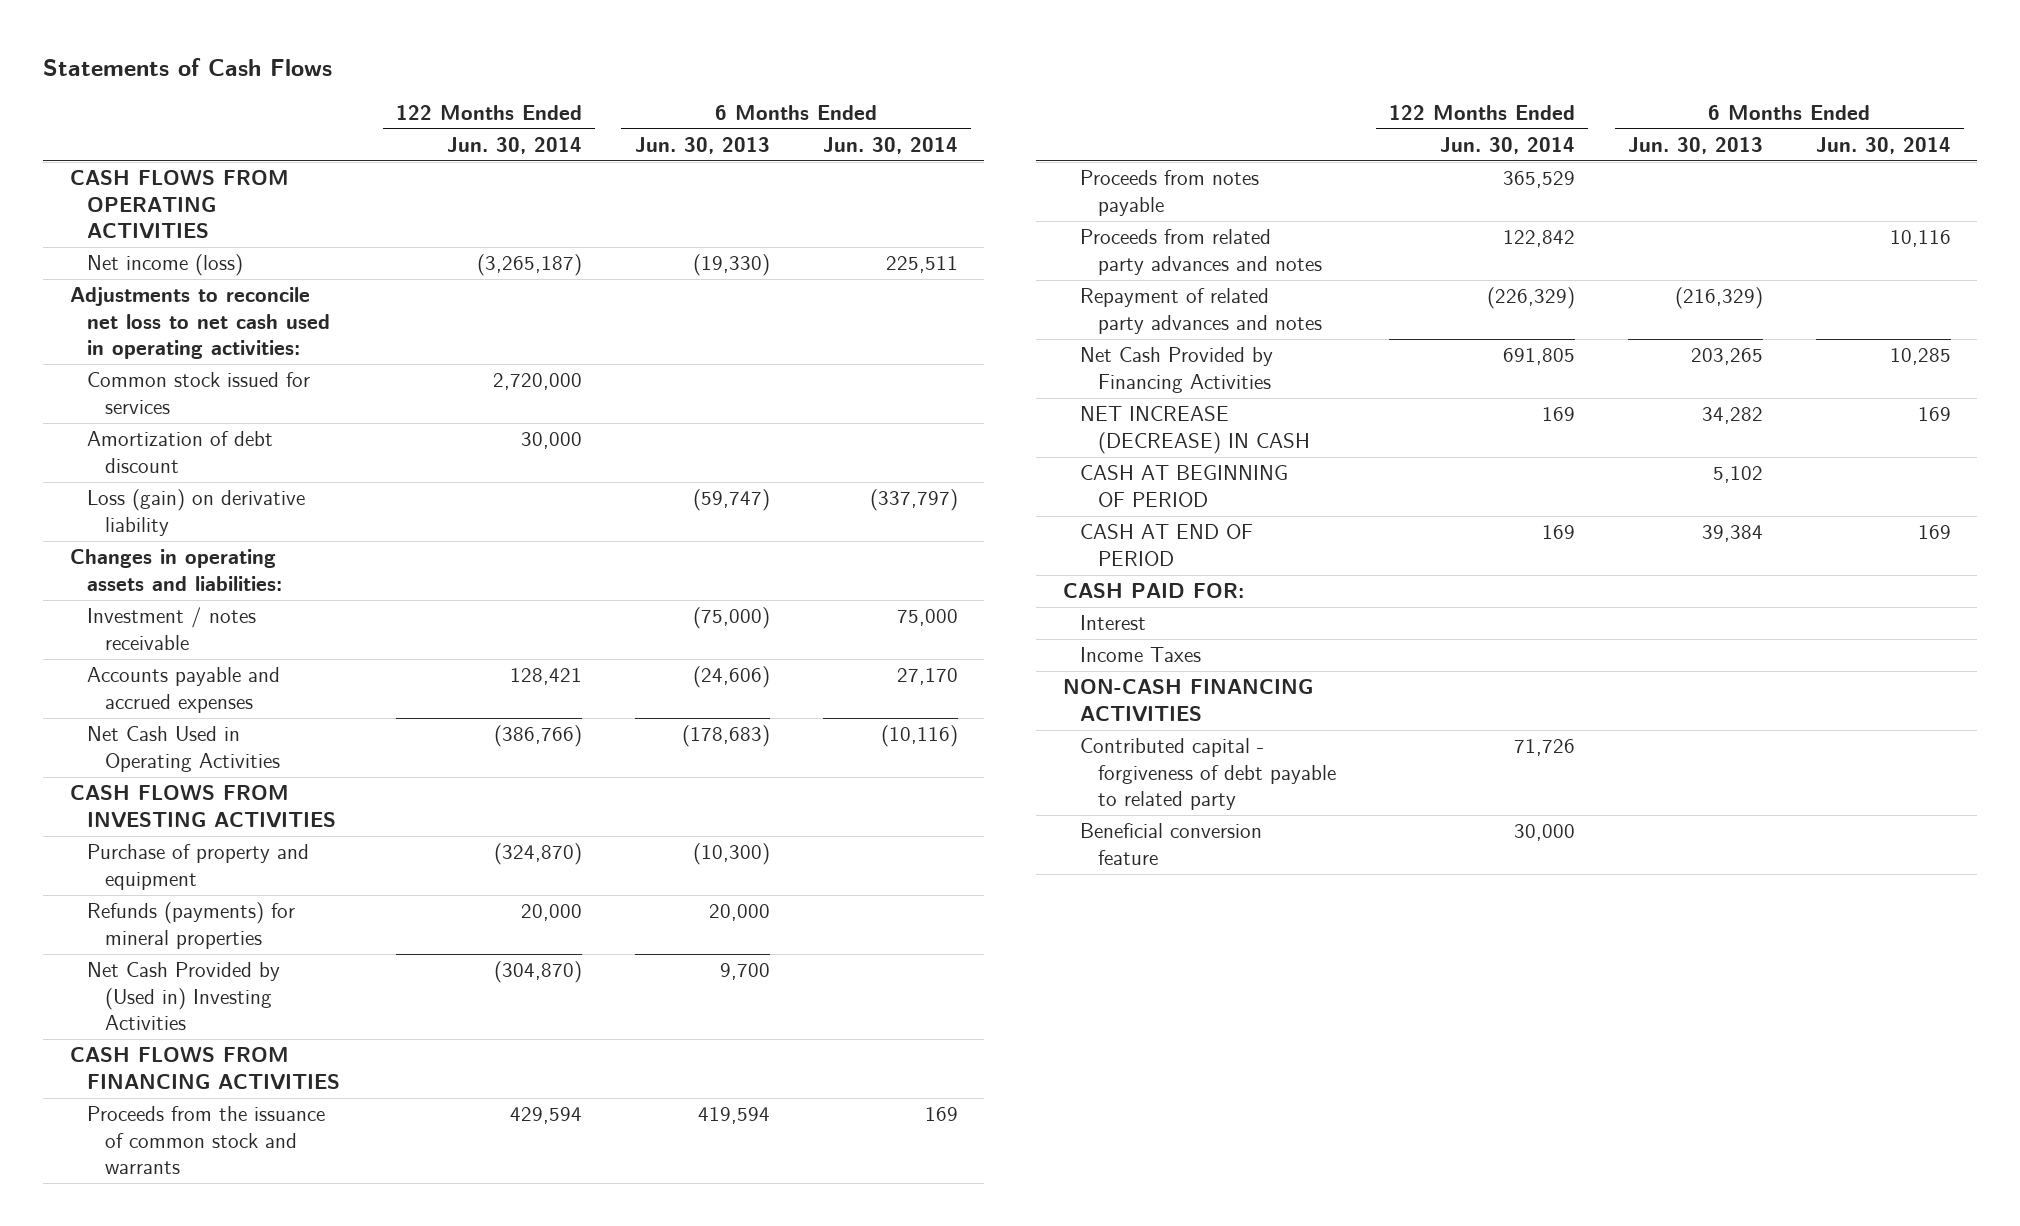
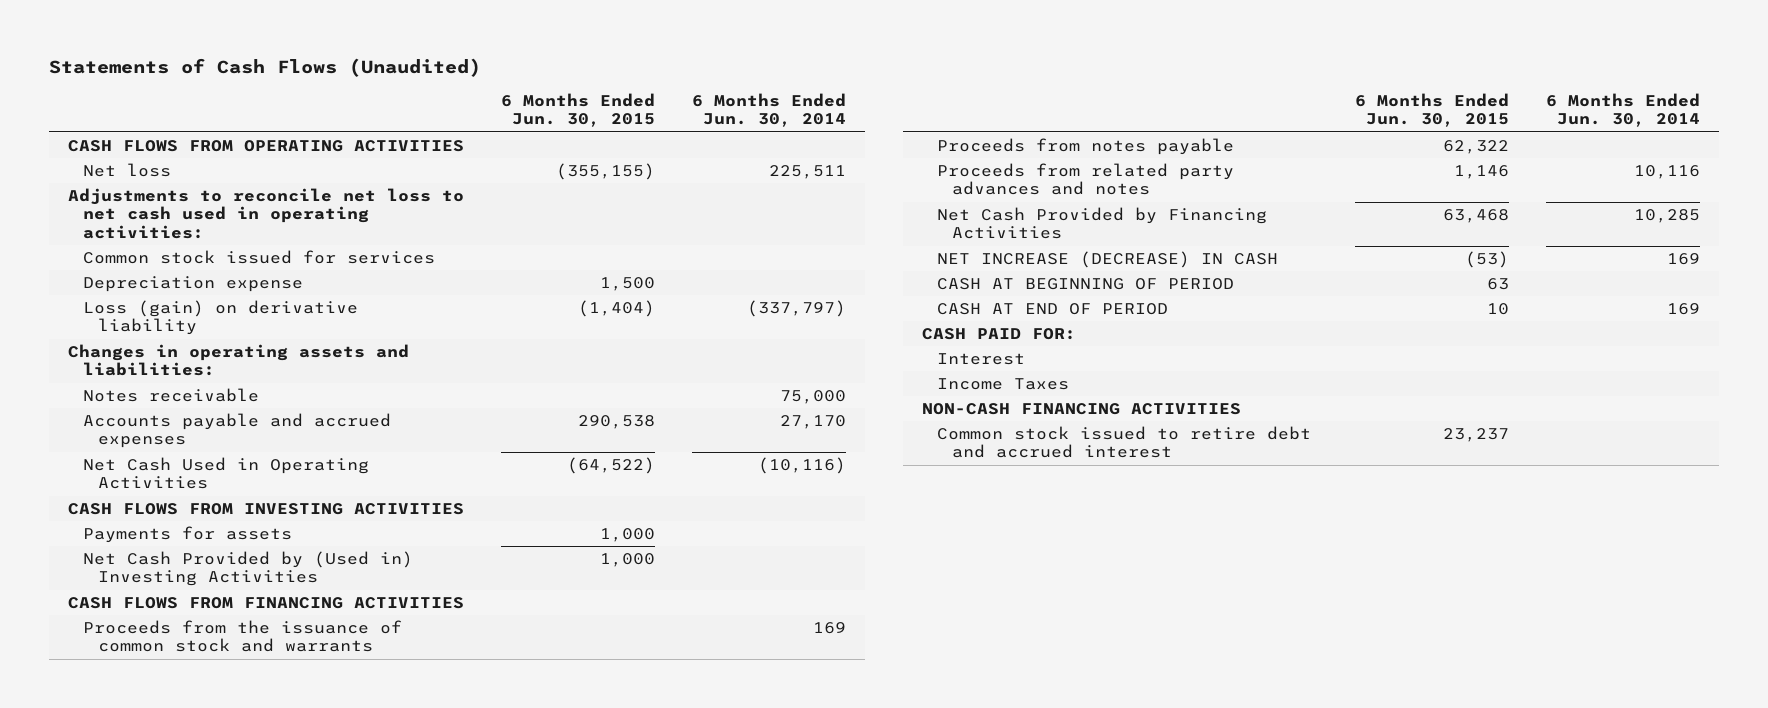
- Statements of Cash Flows
+ Statements of Cash Flows (Unaudited)
- | 122 Months Ended Jun. 30, 2014 | 6 Months Ended Jun. 30, 2013 | 6 Months Ended Jun. 30, 2014
+ | 6 Months Ended Jun. 30, 2015 | 6 Months Ended Jun. 30, 2014
- Net income (loss) | (3,265,187) | (19,330) | 225,511
+ Net loss | (355,155) | 225,511
- Amortization of debt discount | 30,000 | |
+ Depreciation expense | 1,500 |
- Investment / notes receivable | | (75,000) | 75,000
+ Notes receivable | | 75,000
- Purchase of property and equipment | (324,870) | (10,300) |
- Refunds (payments) for mineral properties | 20,000 | 20,000 |
+ Payments for assets | 1,000 |
- Repayment of related party advances and notes | (226,329) | (216,329) |
- Contributed capital - forgiveness of debt payable to related party | 71,726 | |
- Beneficial conversion feature | 30,000 | |
+ Common stock issued to retire debt and accrued interest | 23,237 |

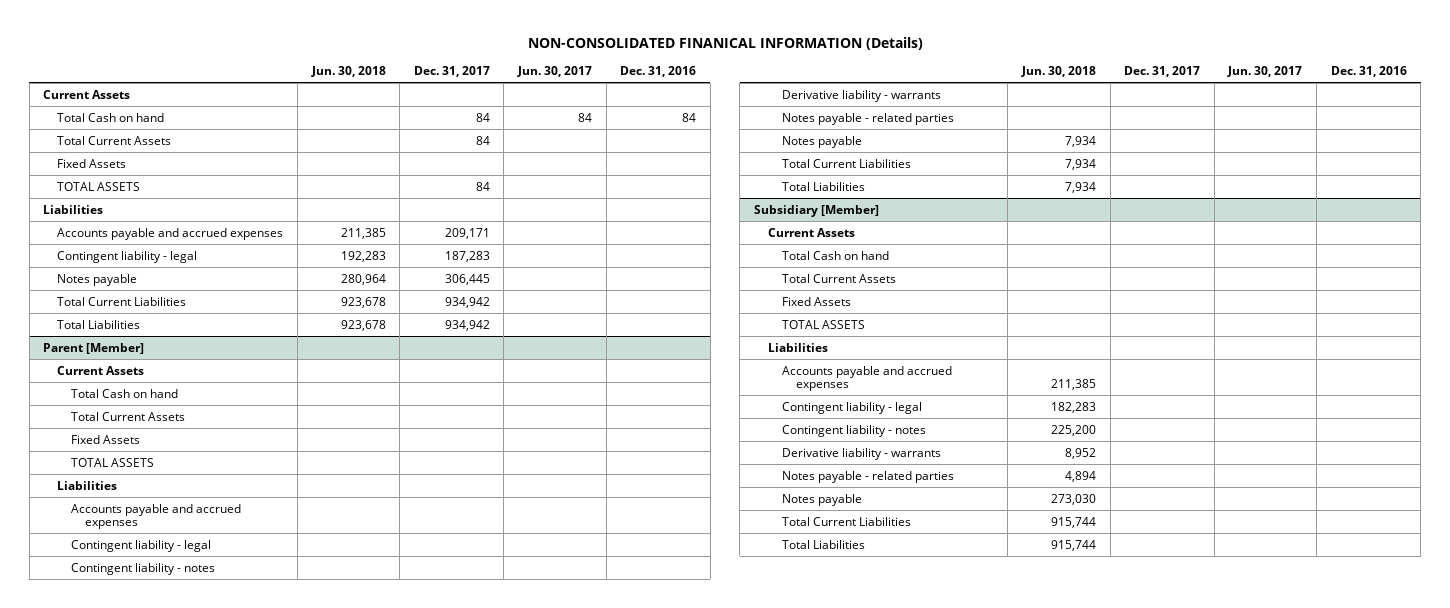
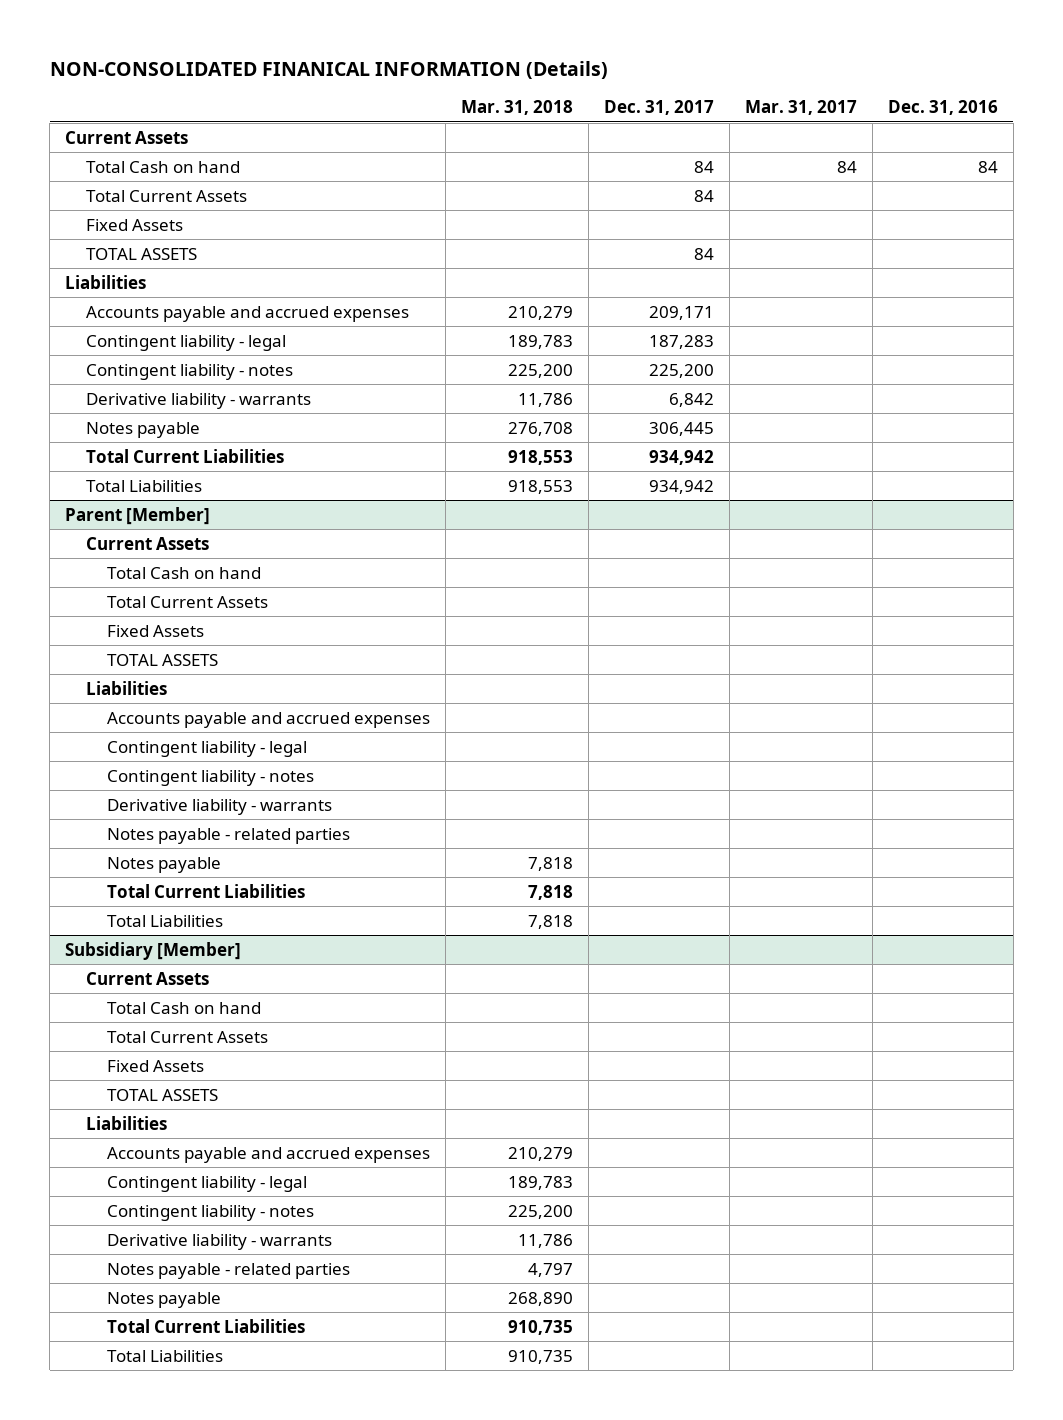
- | Jun. 30, 2018 | Dec. 31, 2017 | Jun. 30, 2017 | Dec. 31, 2016
+ | Mar. 31, 2018 | Dec. 31, 2017 | Mar. 31, 2017 | Dec. 31, 2016
+ Contingent liability - notes | 225,200 | 225,200 | |
+ Derivative liability - warrants | 11,786 | 6,842 | |

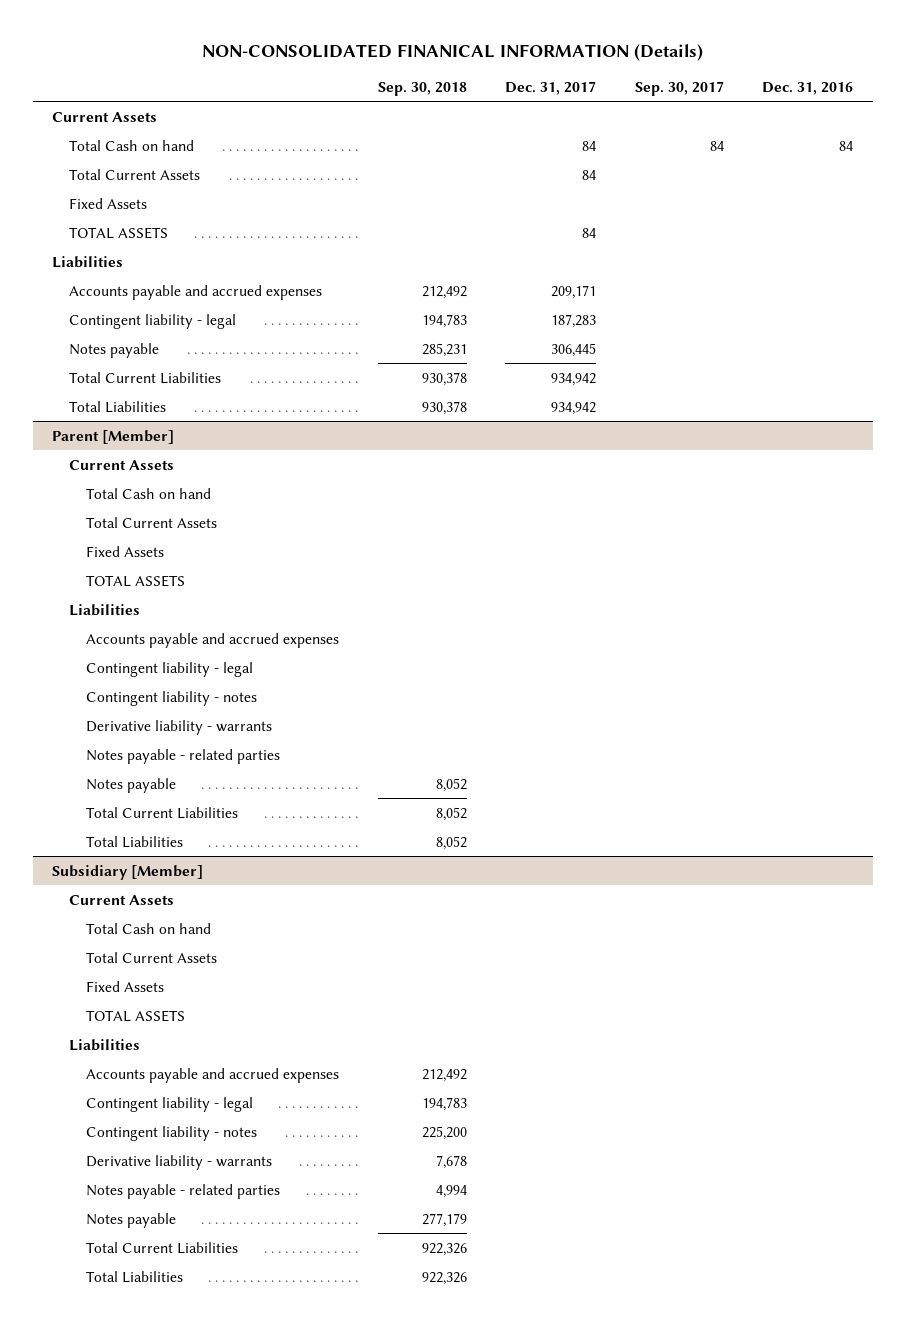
- | Mar. 31, 2018 | Dec. 31, 2017 | Mar. 31, 2017 | Dec. 31, 2016
+ | Sep. 30, 2018 | Dec. 31, 2017 | Sep. 30, 2017 | Dec. 31, 2016
- Contingent liability - notes | 225,200 | 225,200 | |
- Derivative liability - warrants | 11,786 | 6,842 | |

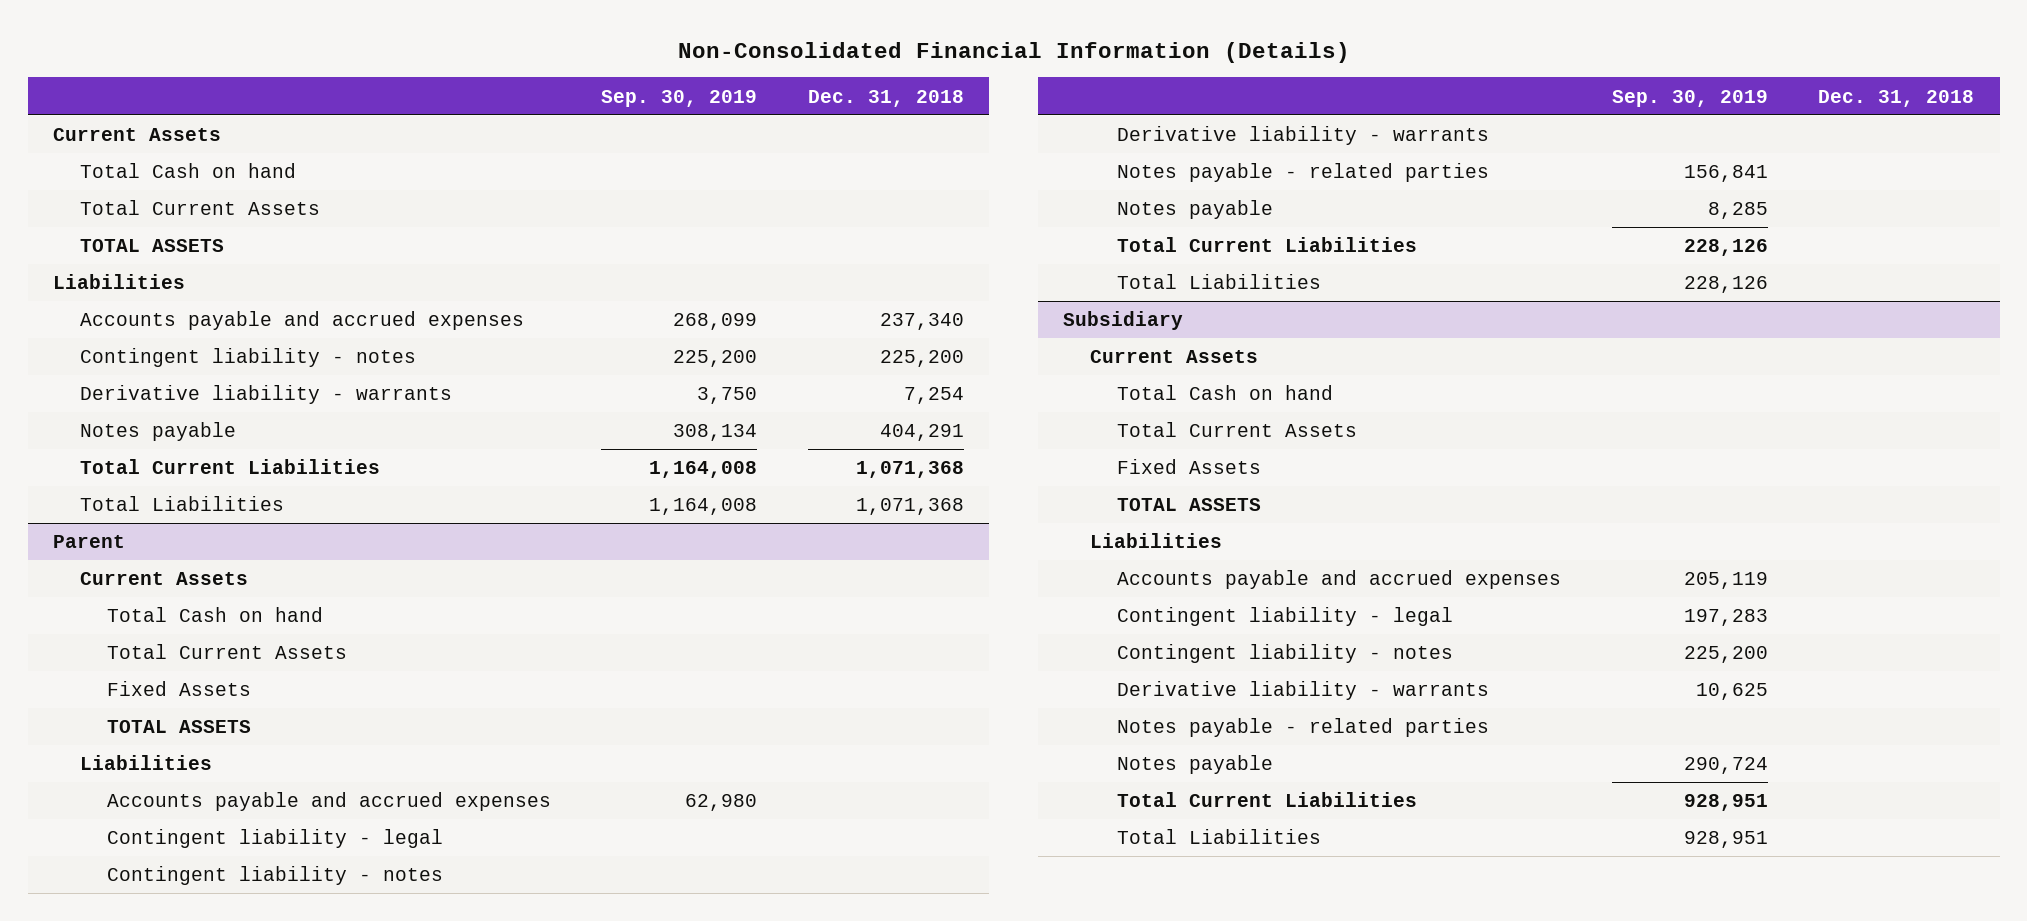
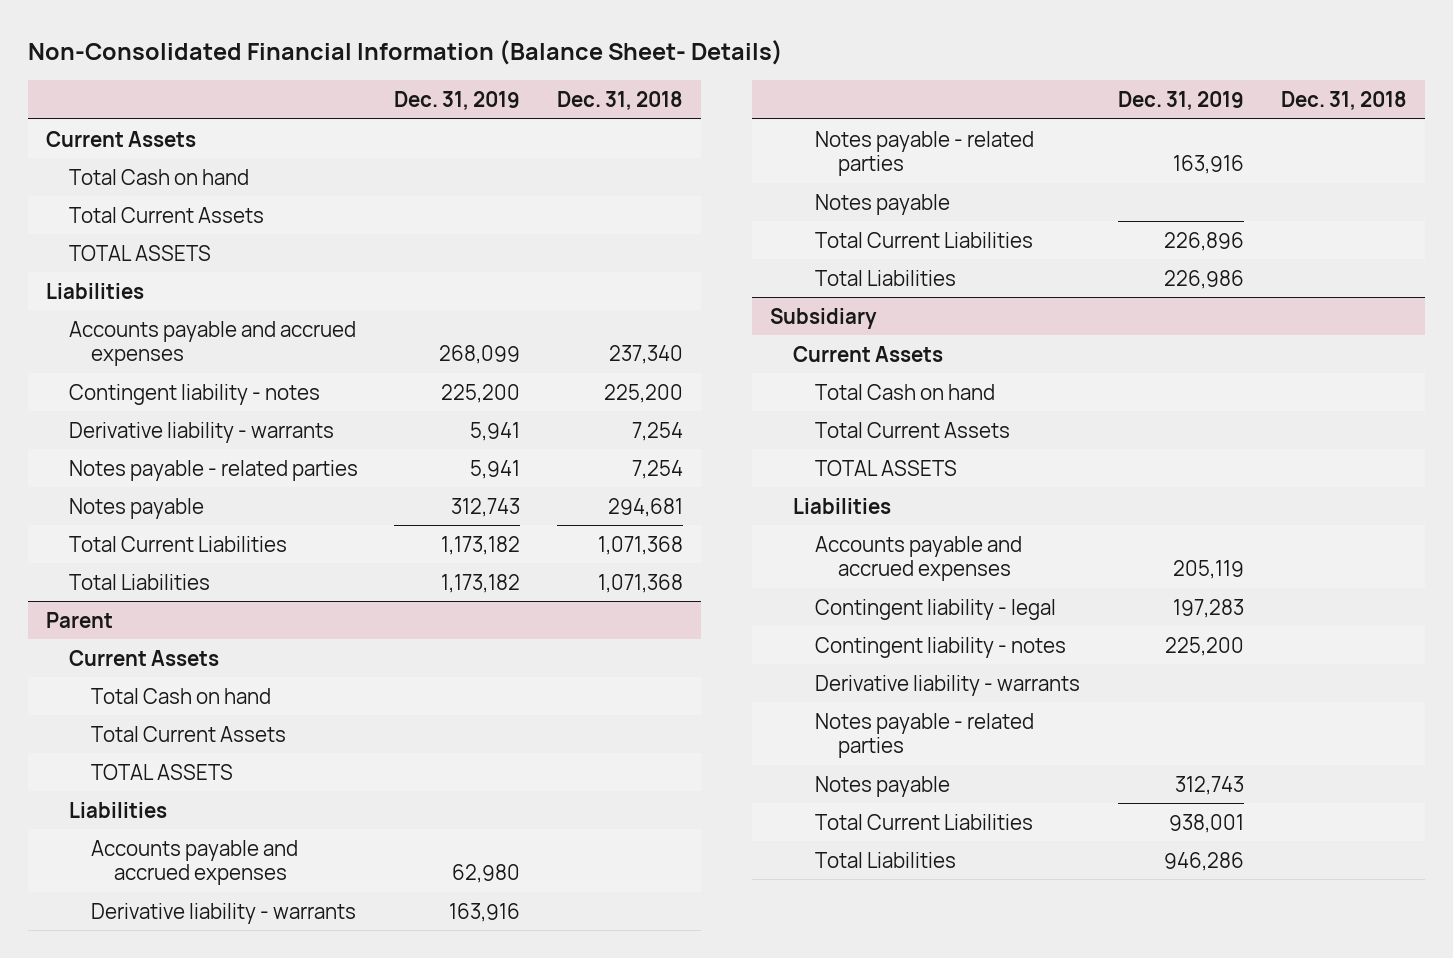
- Non-Consolidated Financial Information (Details)
+ Non-Consolidated Financial Information (Balance Sheet- Details)
- | Sep. 30, 2019 | Dec. 31, 2018
+ | Dec. 31, 2019 | Dec. 31, 2018
- Notes payable | 308,134 | 404,291
+ Notes payable - related parties | 5,941 | 7,254
+ Notes payable | 312,743 | 294,681
@ Parent
- Fixed Assets
- Contingent liability - legal
- Contingent liability - notes
@ Subsidiary
- Fixed Assets

